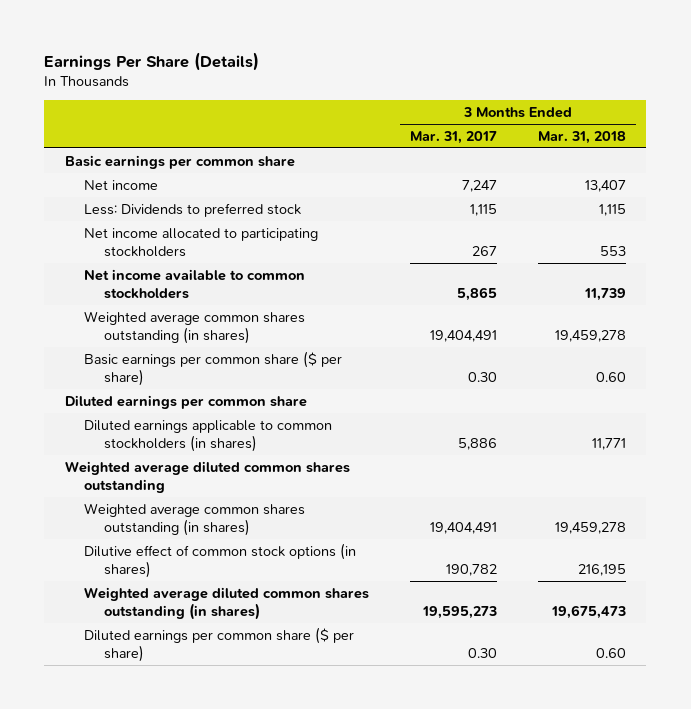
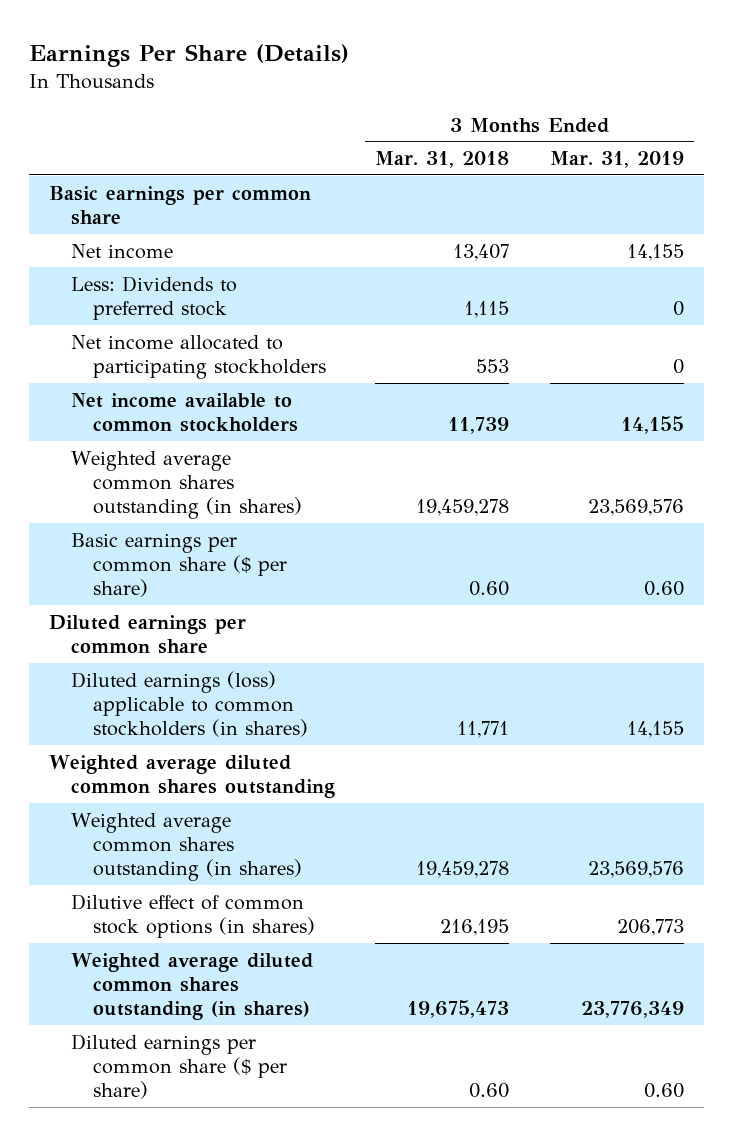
- | 3 Months Ended Mar. 31, 2017 | 3 Months Ended Mar. 31, 2018
+ | 3 Months Ended Mar. 31, 2018 | 3 Months Ended Mar. 31, 2019
- Diluted earnings applicable to common stockholders (in shares) | 5,886 | 11,771
+ Diluted earnings (loss) applicable to common stockholders (in shares) | 11,771 | 14,155

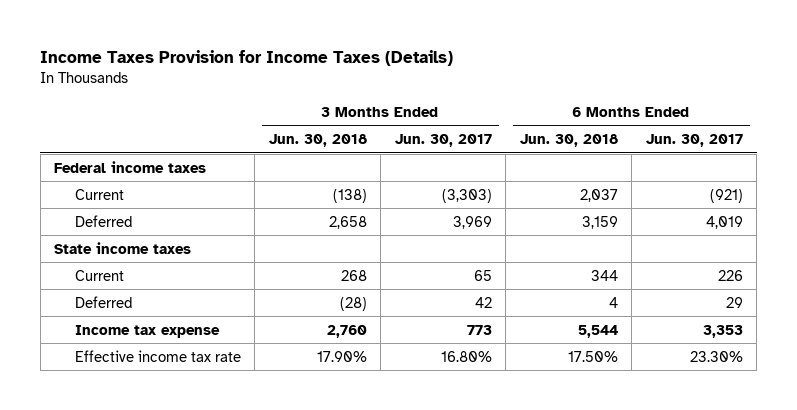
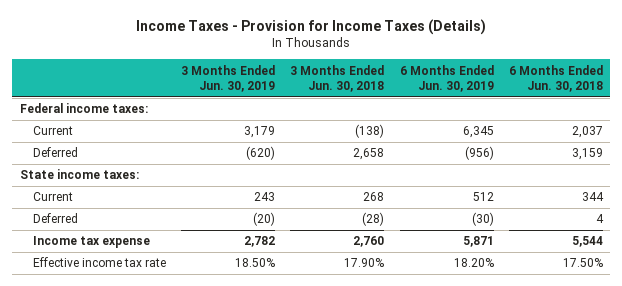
- Income Taxes Provision for Income Taxes (Details)
+ Income Taxes - Provision for Income Taxes (Details)
- | 3 Months Ended Jun. 30, 2018 | 3 Months Ended Jun. 30, 2017 | 6 Months Ended Jun. 30, 2018 | 6 Months Ended Jun. 30, 2017
+ | 3 Months Ended Jun. 30, 2019 | 3 Months Ended Jun. 30, 2018 | 6 Months Ended Jun. 30, 2019 | 6 Months Ended Jun. 30, 2018
- Federal income taxes
+ Federal income taxes:
- State income taxes
+ State income taxes:

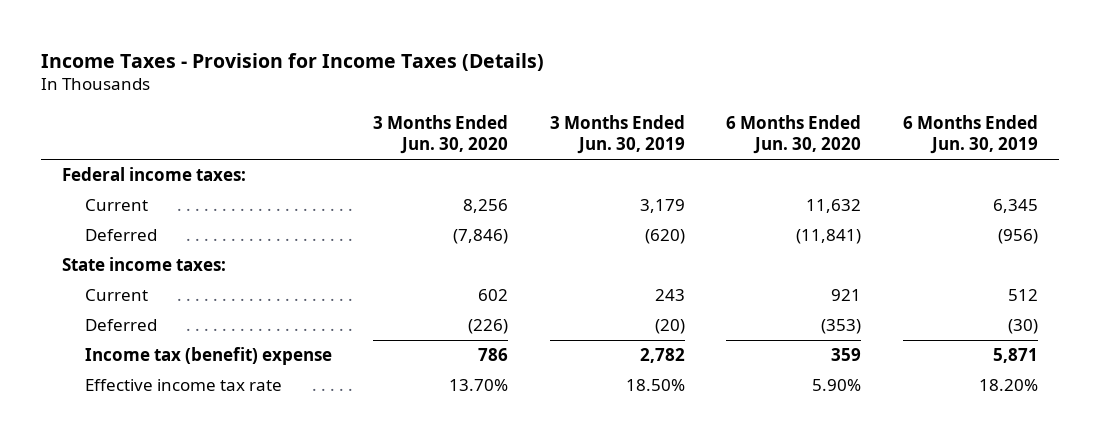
- | 3 Months Ended Jun. 30, 2019 | 3 Months Ended Jun. 30, 2018 | 6 Months Ended Jun. 30, 2019 | 6 Months Ended Jun. 30, 2018
+ | 3 Months Ended Jun. 30, 2020 | 3 Months Ended Jun. 30, 2019 | 6 Months Ended Jun. 30, 2020 | 6 Months Ended Jun. 30, 2019
- Income tax expense | 2,782 | 2,760 | 5,871 | 5,544
+ Income tax (benefit) expense | 786 | 2,782 | 359 | 5,871

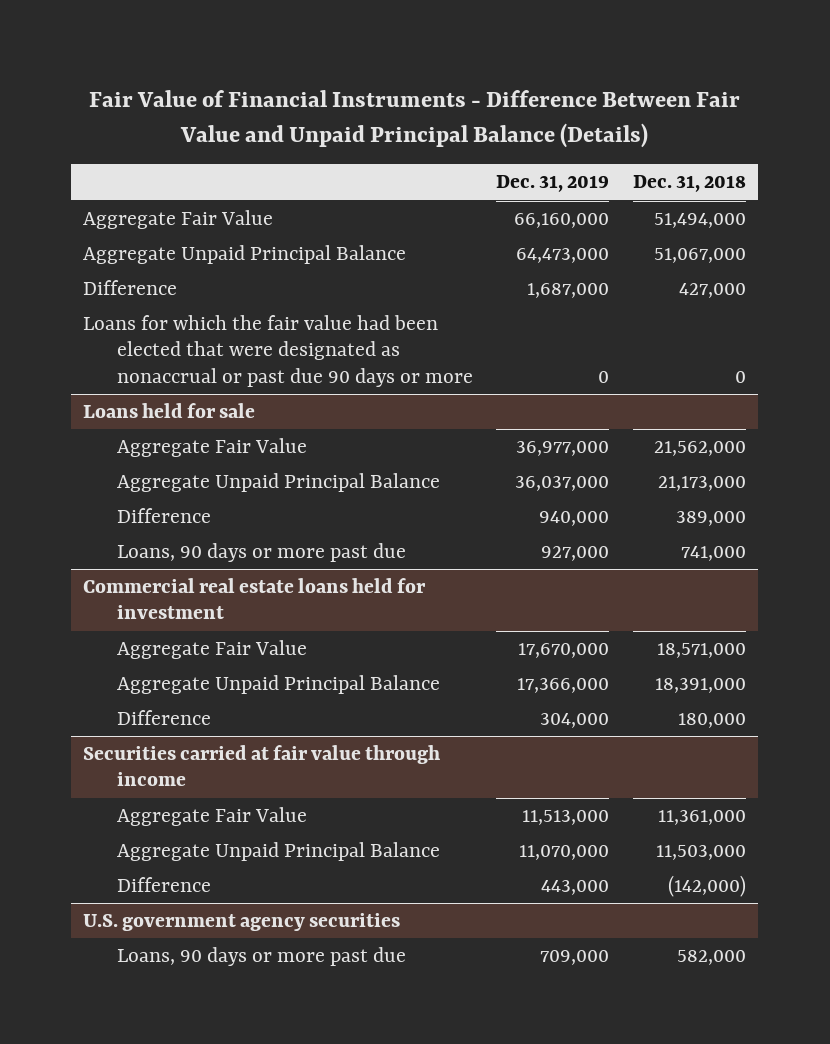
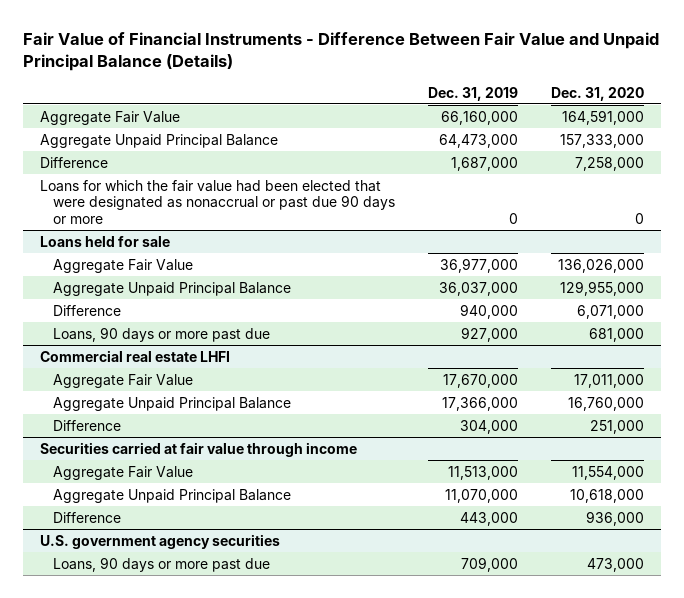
- | Dec. 31, 2019 | Dec. 31, 2018
+ | Dec. 31, 2019 | Dec. 31, 2020
- Commercial real estate loans held for investment
+ Commercial real estate LHFI

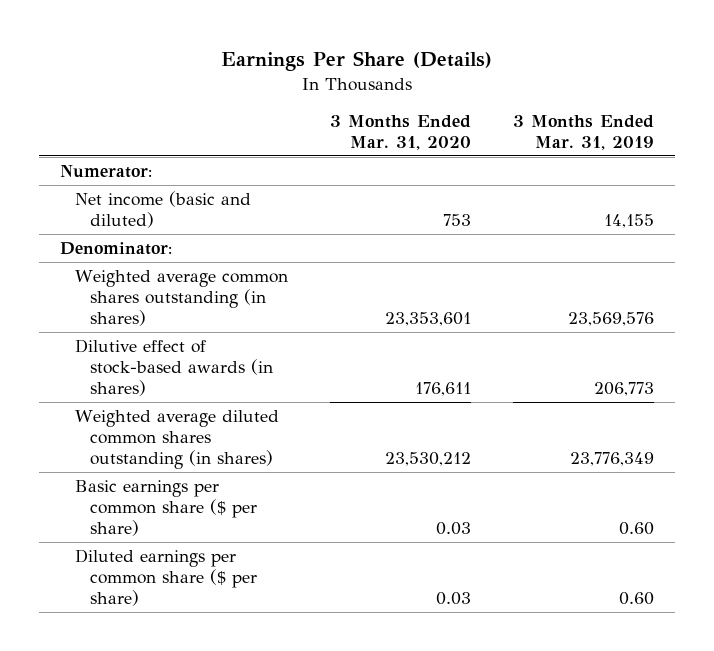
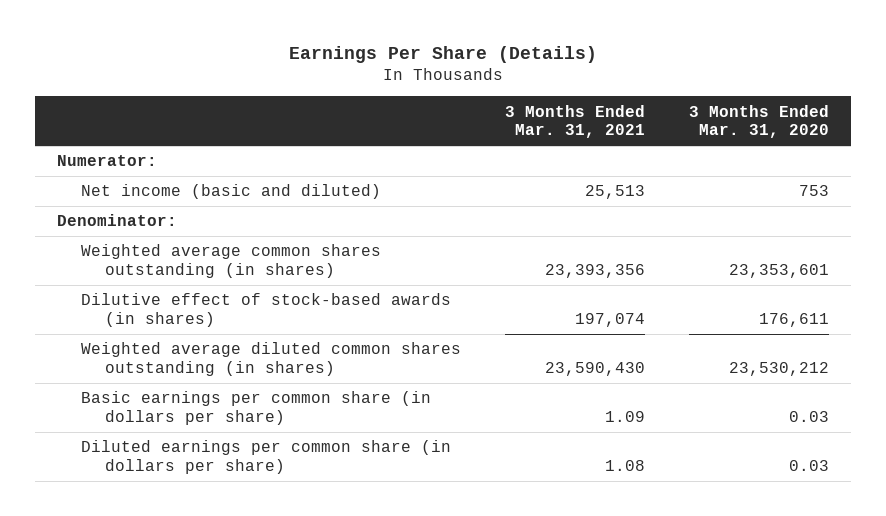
- | 3 Months Ended Mar. 31, 2020 | 3 Months Ended Mar. 31, 2019
+ | 3 Months Ended Mar. 31, 2021 | 3 Months Ended Mar. 31, 2020
- Basic earnings per common share ($ per share) | 0.03 | 0.60
- Diluted earnings per common share ($ per share) | 0.03 | 0.60
+ Basic earnings per common share (in dollars per share) | 1.09 | 0.03
+ Diluted earnings per common share (in dollars per share) | 1.08 | 0.03

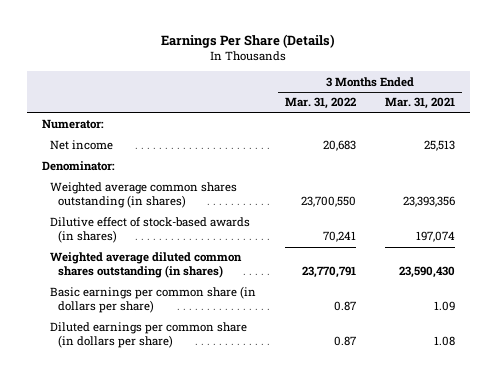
- | 3 Months Ended Mar. 31, 2021 | 3 Months Ended Mar. 31, 2020
+ | 3 Months Ended Mar. 31, 2022 | 3 Months Ended Mar. 31, 2021
- Net income (basic and diluted) | 25,513 | 753
+ Net income | 20,683 | 25,513

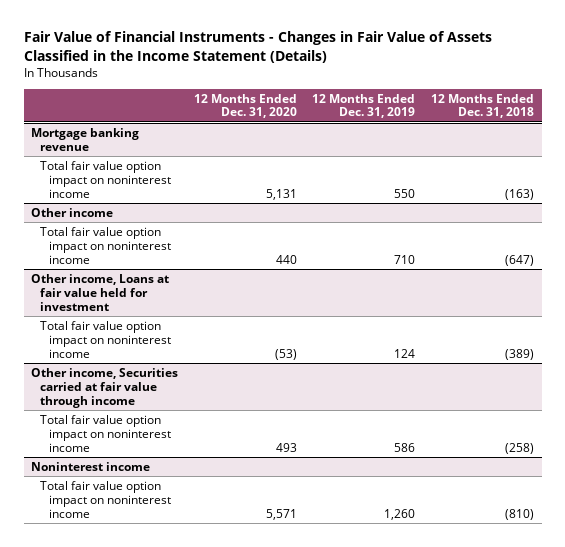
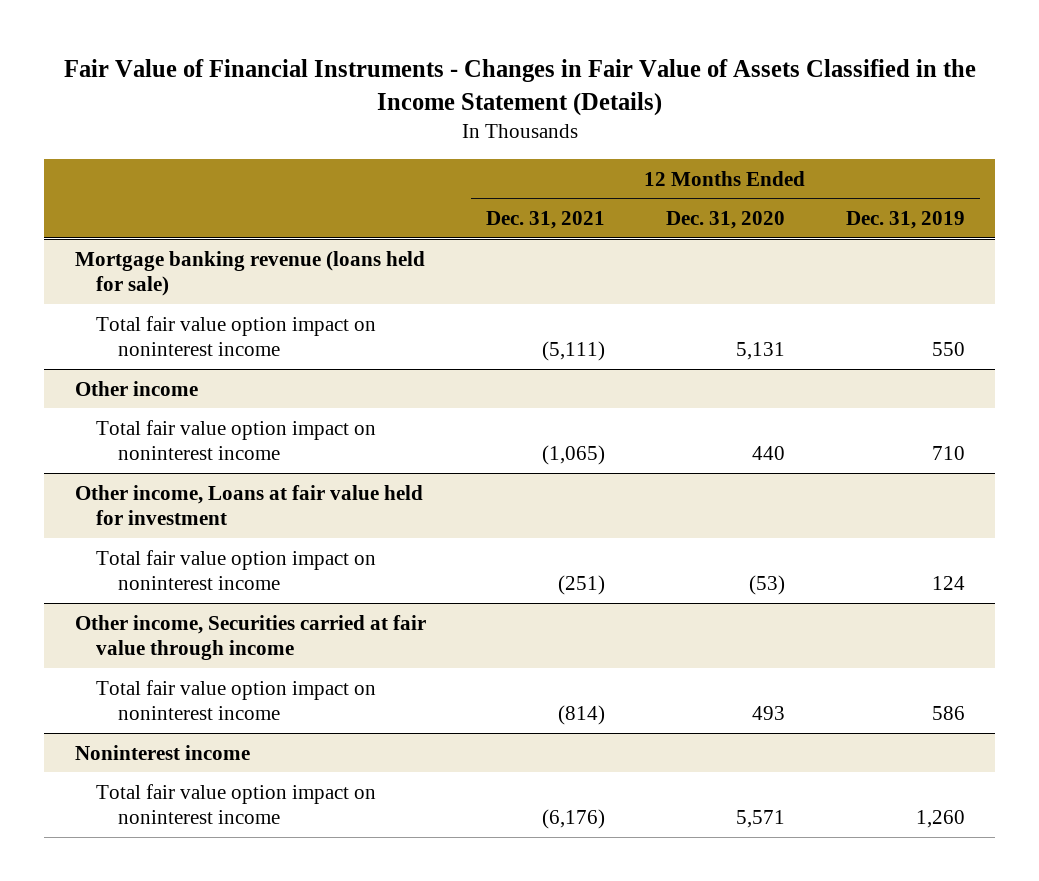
- | 12 Months Ended Dec. 31, 2020 | 12 Months Ended Dec. 31, 2019 | 12 Months Ended Dec. 31, 2018
+ | 12 Months Ended Dec. 31, 2021 | 12 Months Ended Dec. 31, 2020 | 12 Months Ended Dec. 31, 2019
- Mortgage banking revenue
+ Mortgage banking revenue (loans held for sale)

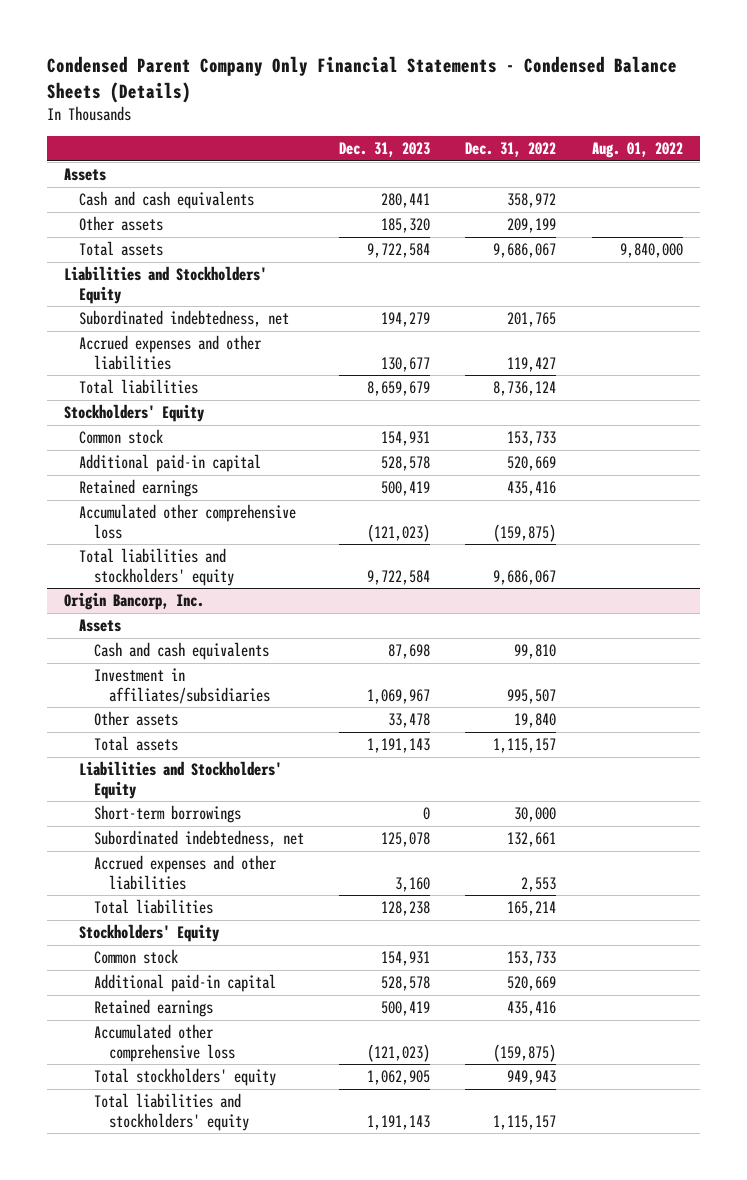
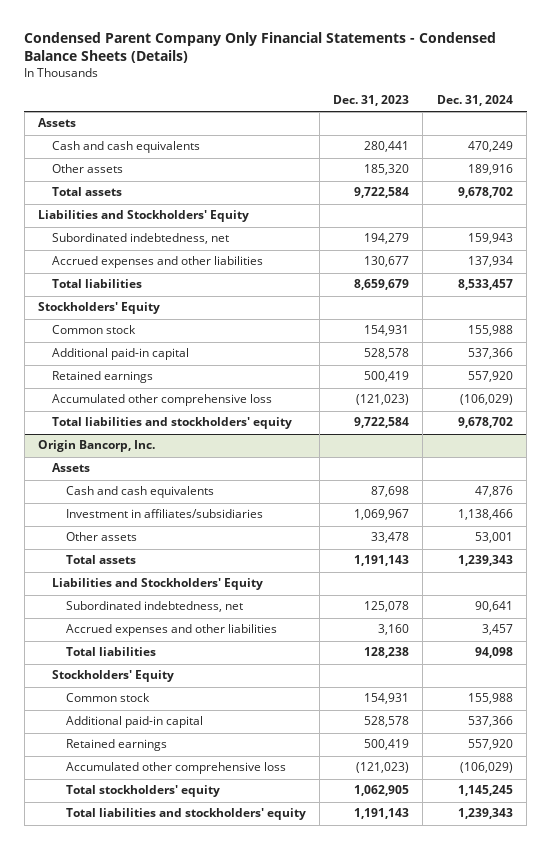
- | Dec. 31, 2023 | Dec. 31, 2022 | Aug. 01, 2022
+ | Dec. 31, 2023 | Dec. 31, 2024
@ Origin Bancorp, Inc.
- Short-term borrowings | 0 | 30,000 |

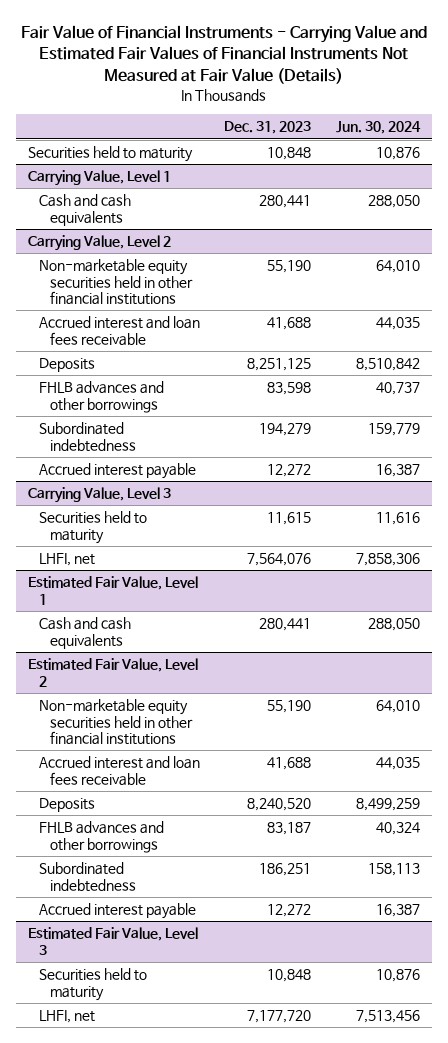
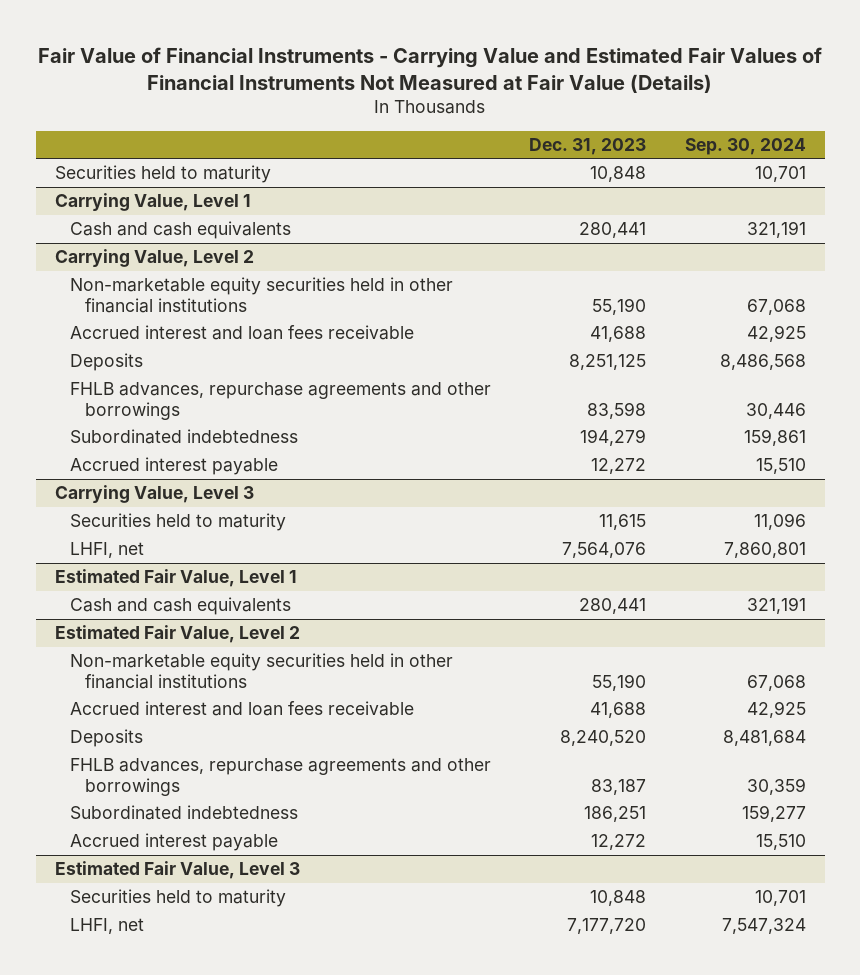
- | Dec. 31, 2023 | Jun. 30, 2024
+ | Dec. 31, 2023 | Sep. 30, 2024
@ Carrying Value, Level 2
- FHLB advances and other borrowings | 83,598 | 40,737
+ FHLB advances, repurchase agreements and other borrowings | 83,598 | 30,446
@ Estimated Fair Value, Level 2
- FHLB advances and other borrowings | 83,187 | 40,324
+ FHLB advances, repurchase agreements and other borrowings | 83,187 | 30,359

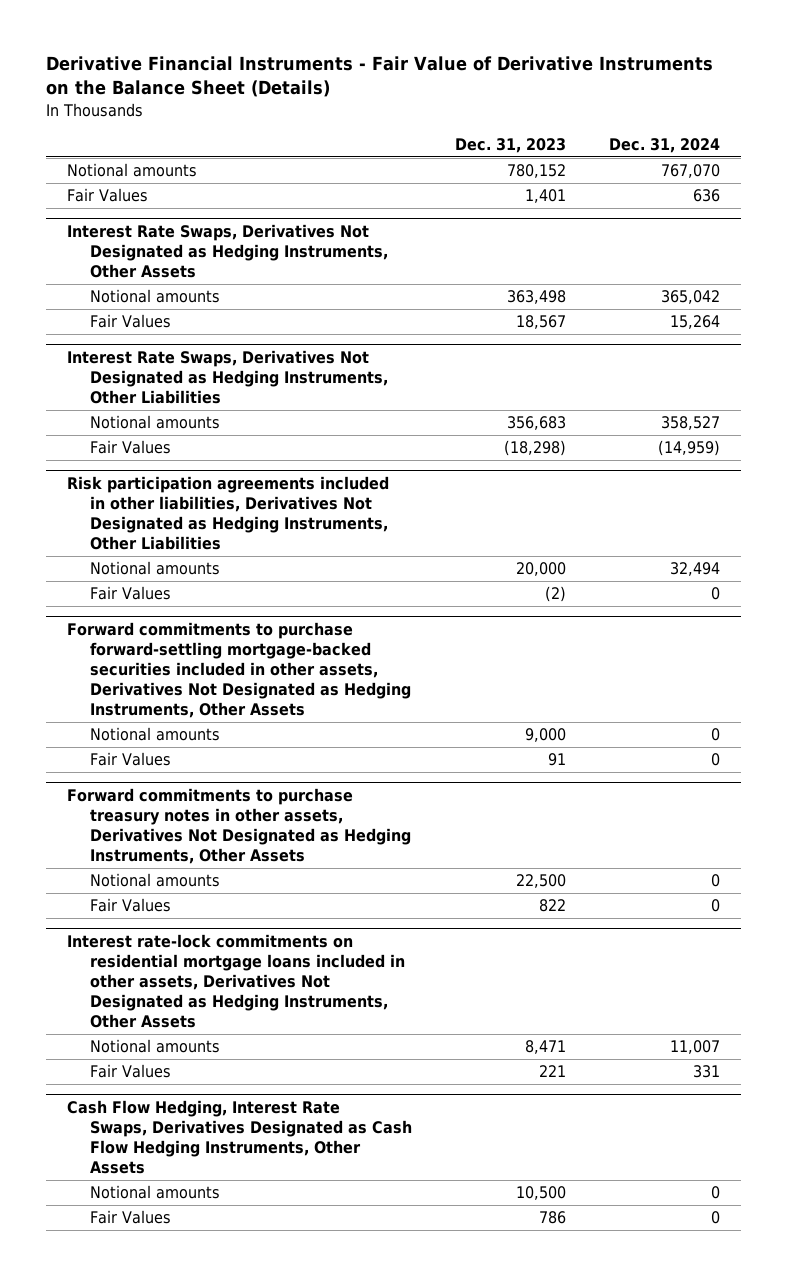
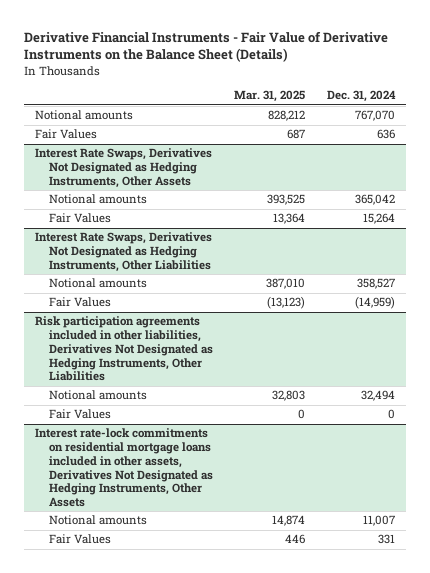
- | Dec. 31, 2023 | Dec. 31, 2024
+ | Mar. 31, 2025 | Dec. 31, 2024
- Forward commitments to purchase forward-settling mortgage-backed securities included in other assets, Derivatives Not Designated as Hedging Instruments, Other Assets
- Notional amounts | 9,000 | 0
- Fair Values | 91 | 0
- Forward commitments to purchase treasury notes in other assets, Derivatives Not Designated as Hedging Instruments, Other Assets
- Notional amounts | 22,500 | 0
- Fair Values | 822 | 0
- Cash Flow Hedging, Interest Rate Swaps, Derivatives Designated as Cash Flow Hedging Instruments, Other Assets
- Notional amounts | 10,500 | 0
- Fair Values | 786 | 0

